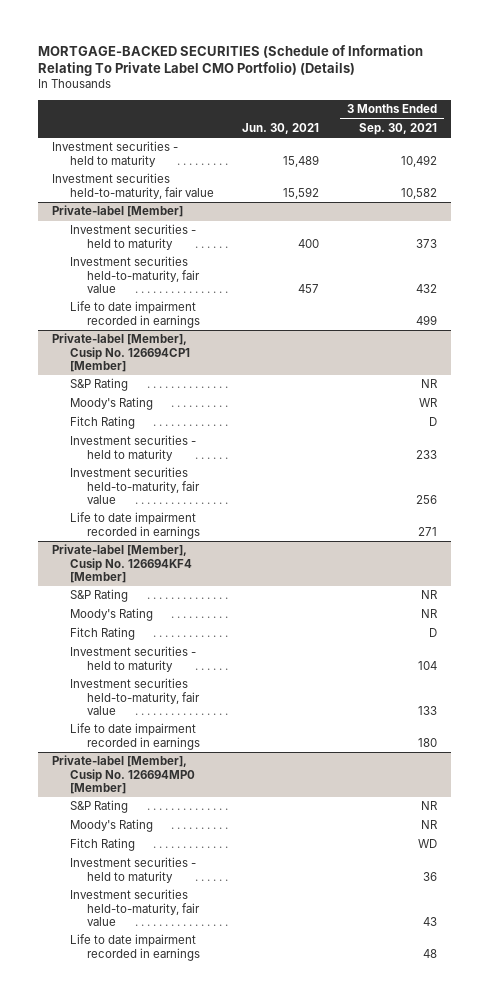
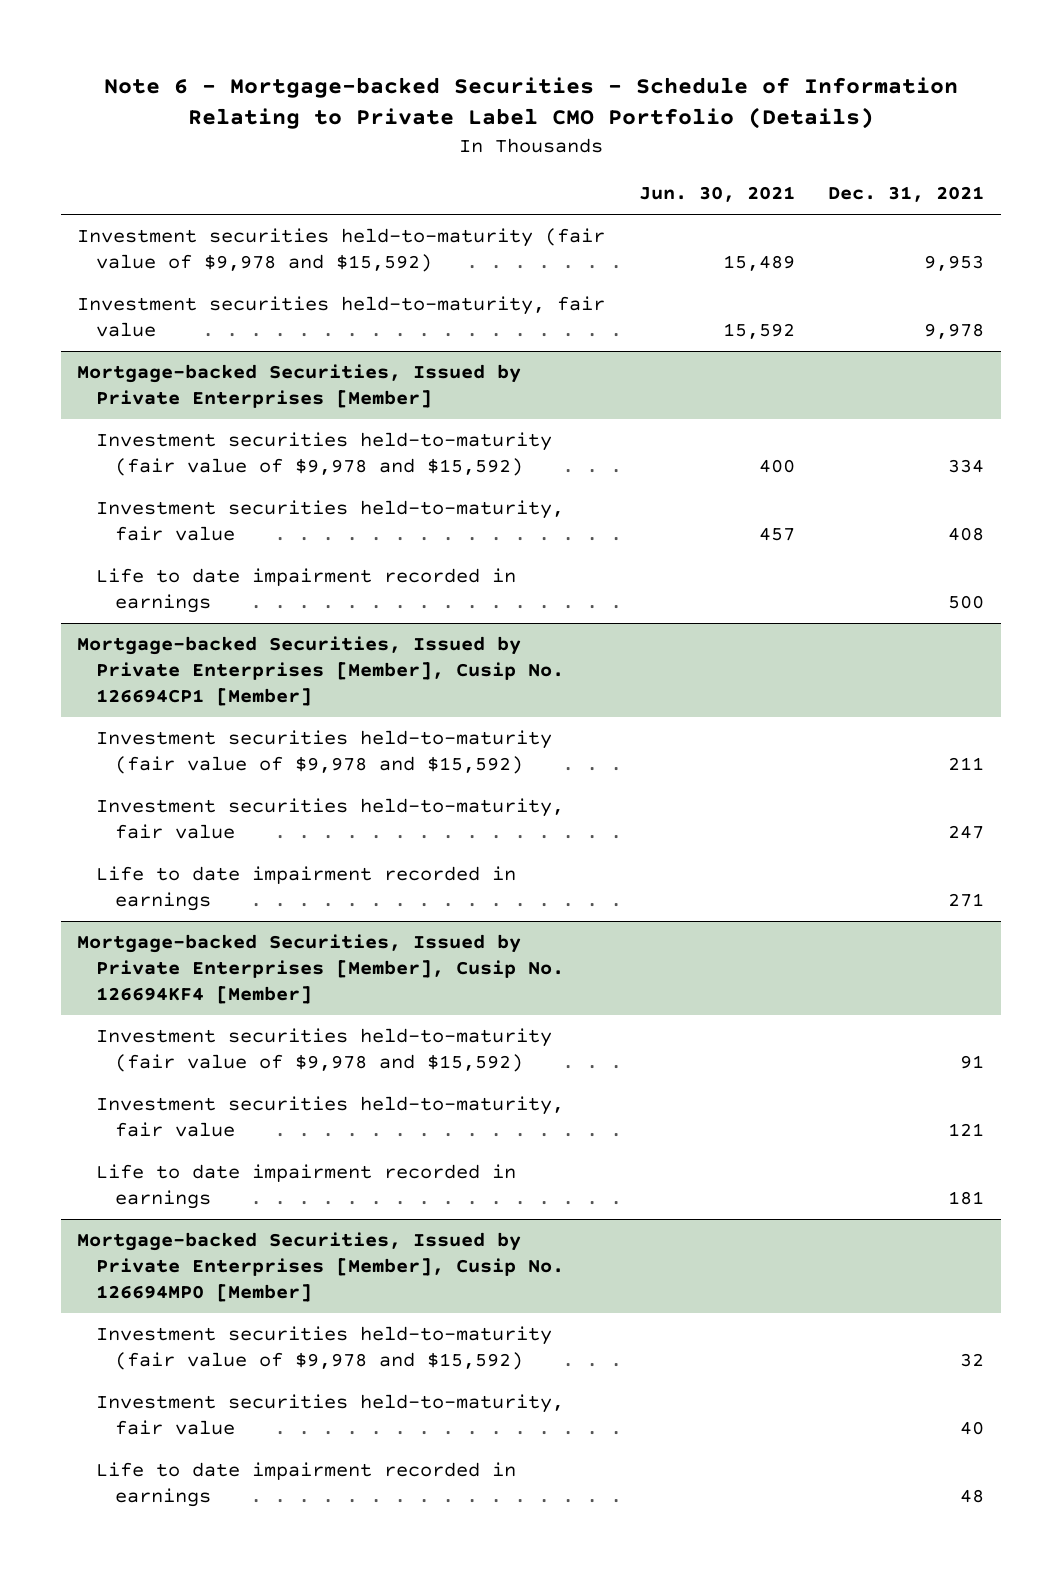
- MORTGAGE-BACKED SECURITIES (Schedule of Information Relating To Private Label CMO Portfolio) (Details)
+ Note 6 - Mortgage-backed Securities - Schedule of Information Relating to Private Label CMO Portfolio (Details)
- | Jun. 30, 2021 | 3 Months Ended Sep. 30, 2021
+ | Jun. 30, 2021 | Dec. 31, 2021
- Investment securities - held to maturity | 15,489 | 10,492
+ Investment securities held-to-maturity (fair value of $9,978 and $15,592) | 15,489 | 9,953
- Private-label [Member]
- Investment securities - held to maturity | 400 | 373
+ Mortgage-backed Securities, Issued by Private Enterprises [Member]
+ Investment securities held-to-maturity (fair value of $9,978 and $15,592) | 400 | 334
- Private-label [Member], Cusip No. 126694CP1 [Member]
- S&P Rating | | NR
- Moody's Rating | | WR
- Fitch Rating | | D
- Investment securities - held to maturity | | 233
- Investment securities held-to-maturity, fair value | | 256
- Life to date impairment recorded in earnings | | 271
- Private-label [Member], Cusip No. 126694KF4 [Member]
- S&P Rating | | NR
- Moody's Rating | | NR
- Fitch Rating | | D
- Investment securities - held to maturity | | 104
- Investment securities held-to-maturity, fair value | | 133
- Life to date impairment recorded in earnings | | 180
- Private-label [Member], Cusip No. 126694MP0 [Member]
- S&P Rating | | NR
- Moody's Rating | | NR
- Fitch Rating | | WD
- Investment securities - held to maturity | | 36
- Investment securities held-to-maturity, fair value | | 43
- Life to date impairment recorded in earnings | | 48
+ Mortgage-backed Securities, Issued by Private Enterprises [Member], Cusip No. 126694CP1 [Member]
+ Investment securities held-to-maturity (fair value of $9,978 and $15,592) | | 211
+ Investment securities held-to-maturity, fair value | | 247
+ Life to date impairment recorded in earnings | | 271
+ Mortgage-backed Securities, Issued by Private Enterprises [Member], Cusip No. 126694KF4 [Member]
+ Investment securities held-to-maturity (fair value of $9,978 and $15,592) | | 91
+ Investment securities held-to-maturity, fair value | | 121
+ Life to date impairment recorded in earnings | | 181
+ Mortgage-backed Securities, Issued by Private Enterprises [Member], Cusip No. 126694MP0 [Member]
+ Investment securities held-to-maturity (fair value of $9,978 and $15,592) | | 32
+ Investment securities held-to-maturity, fair value | | 40
+ Life to date impairment recorded in earnings | | 48

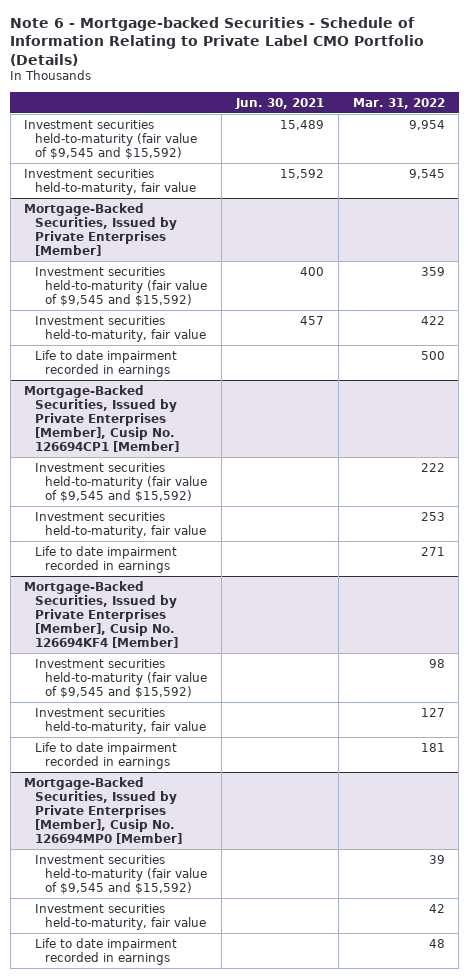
- | Jun. 30, 2021 | Dec. 31, 2021
+ | Jun. 30, 2021 | Mar. 31, 2022
- Investment securities held-to-maturity (fair value of $9,978 and $15,592) | 15,489 | 9,953
+ Investment securities held-to-maturity (fair value of $9,545 and $15,592) | 15,489 | 9,954
- Mortgage-backed Securities, Issued by Private Enterprises [Member]
- Investment securities held-to-maturity (fair value of $9,978 and $15,592) | 400 | 334
+ Mortgage-Backed Securities, Issued by Private Enterprises [Member]
+ Investment securities held-to-maturity (fair value of $9,545 and $15,592) | 400 | 359
- Mortgage-backed Securities, Issued by Private Enterprises [Member], Cusip No. 126694CP1 [Member]
- Investment securities held-to-maturity (fair value of $9,978 and $15,592) | | 211
+ Mortgage-Backed Securities, Issued by Private Enterprises [Member], Cusip No. 126694CP1 [Member]
+ Investment securities held-to-maturity (fair value of $9,545 and $15,592) | | 222
- Mortgage-backed Securities, Issued by Private Enterprises [Member], Cusip No. 126694KF4 [Member]
- Investment securities held-to-maturity (fair value of $9,978 and $15,592) | | 91
+ Mortgage-Backed Securities, Issued by Private Enterprises [Member], Cusip No. 126694KF4 [Member]
+ Investment securities held-to-maturity (fair value of $9,545 and $15,592) | | 98
- Mortgage-backed Securities, Issued by Private Enterprises [Member], Cusip No. 126694MP0 [Member]
- Investment securities held-to-maturity (fair value of $9,978 and $15,592) | | 32
+ Mortgage-Backed Securities, Issued by Private Enterprises [Member], Cusip No. 126694MP0 [Member]
+ Investment securities held-to-maturity (fair value of $9,545 and $15,592) | | 39

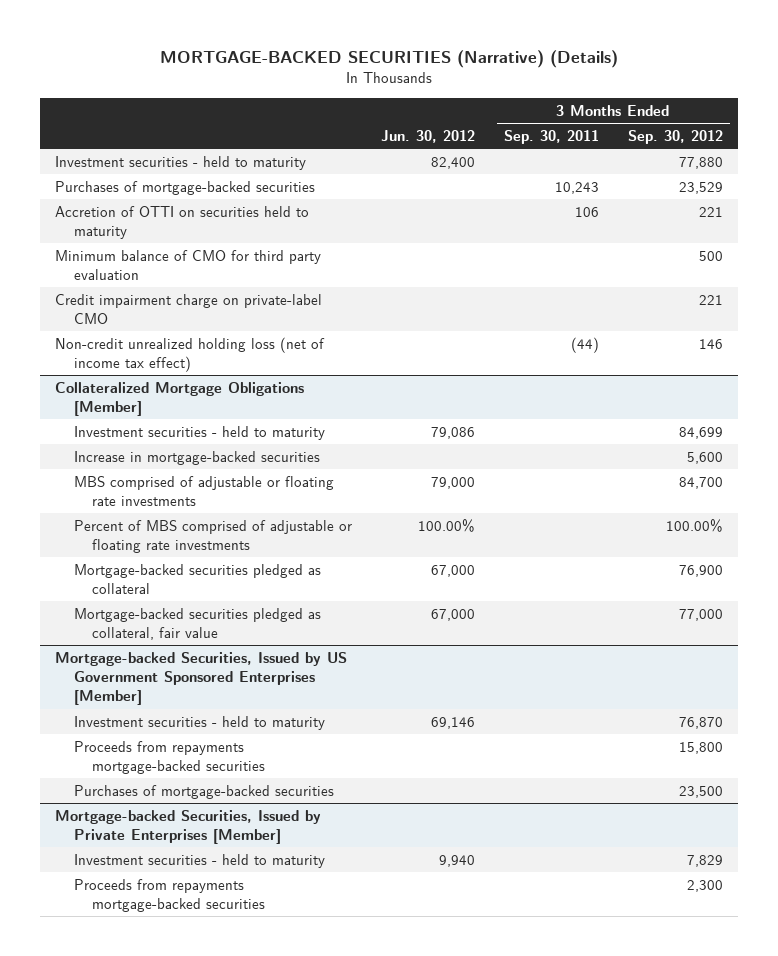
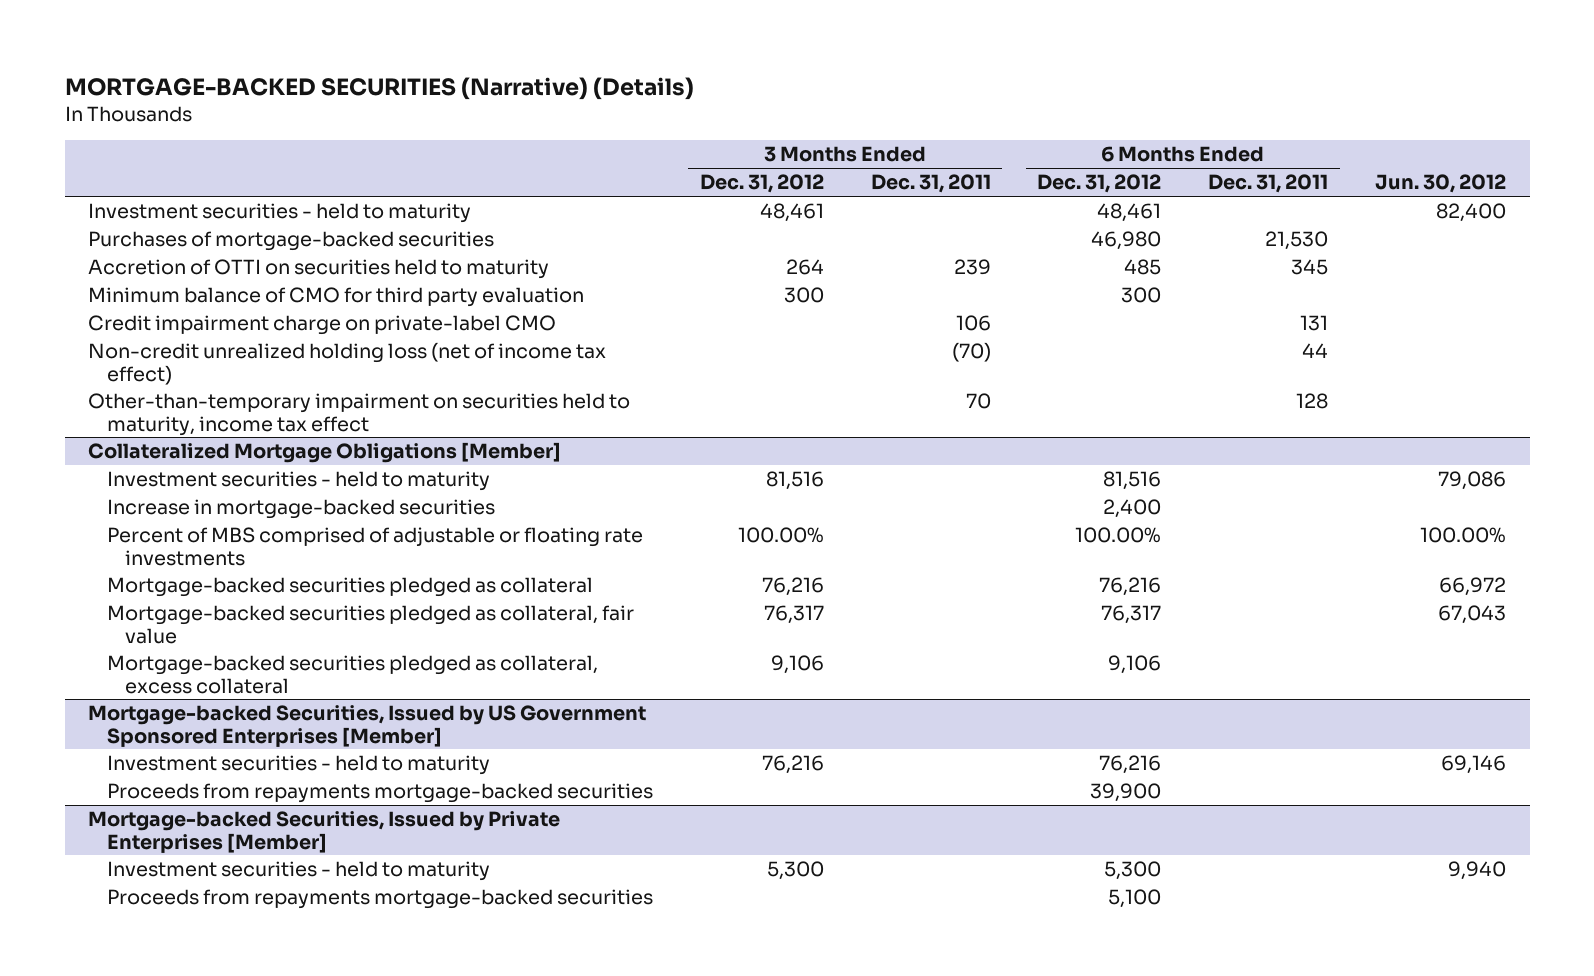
- | Jun. 30, 2012 | 3 Months Ended Sep. 30, 2011 | 3 Months Ended Sep. 30, 2012
+ | 3 Months Ended Dec. 31, 2012 | 3 Months Ended Dec. 31, 2011 | 6 Months Ended Dec. 31, 2012 | 6 Months Ended Dec. 31, 2011 | Jun. 30, 2012
+ Other-than-temporary impairment on securities held to maturity, income tax effect | | 70 | | 128 |
@ Collateralized Mortgage Obligations [Member]
- MBS comprised of adjustable or floating rate investments | 79,000 | | 84,700
- Mortgage-backed securities pledged as collateral | 67,000 | | 76,900
- Mortgage-backed securities pledged as collateral, fair value | 67,000 | | 77,000
+ Mortgage-backed securities pledged as collateral | 76,216 | | 76,216 | | 66,972
+ Mortgage-backed securities pledged as collateral, fair value | 76,317 | | 76,317 | | 67,043
+ Mortgage-backed securities pledged as collateral, excess collateral | 9,106 | | 9,106 | |
@ Mortgage-backed Securities, Issued by US Government Sponsored Enterprises [Member]
- Purchases of mortgage-backed securities | | | 23,500

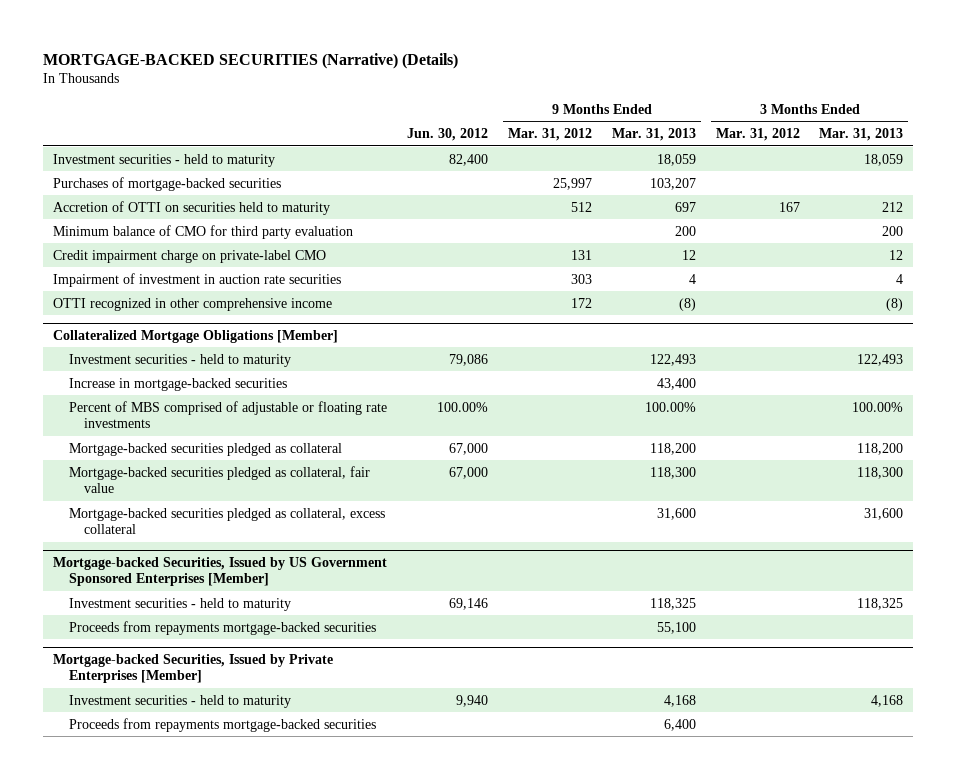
- | 3 Months Ended Dec. 31, 2012 | 3 Months Ended Dec. 31, 2011 | 6 Months Ended Dec. 31, 2012 | 6 Months Ended Dec. 31, 2011 | Jun. 30, 2012
+ | Jun. 30, 2012 | 9 Months Ended Mar. 31, 2012 | 9 Months Ended Mar. 31, 2013 | 3 Months Ended Mar. 31, 2012 | 3 Months Ended Mar. 31, 2013
- Non-credit unrealized holding loss (net of income tax effect) | | (70) | | 44 |
- Other-than-temporary impairment on securities held to maturity, income tax effect | | 70 | | 128 |
+ Impairment of investment in auction rate securities | | 303 | 4 | | 4
+ OTTI recognized in other comprehensive income | | 172 | (8) | | (8)
@ Collateralized Mortgage Obligations [Member]
- Mortgage-backed securities pledged as collateral | 76,216 | | 76,216 | | 66,972
- Mortgage-backed securities pledged as collateral, fair value | 76,317 | | 76,317 | | 67,043
+ Mortgage-backed securities pledged as collateral | 67,000 | | 118,200 | | 118,200
+ Mortgage-backed securities pledged as collateral, fair value | 67,000 | | 118,300 | | 118,300

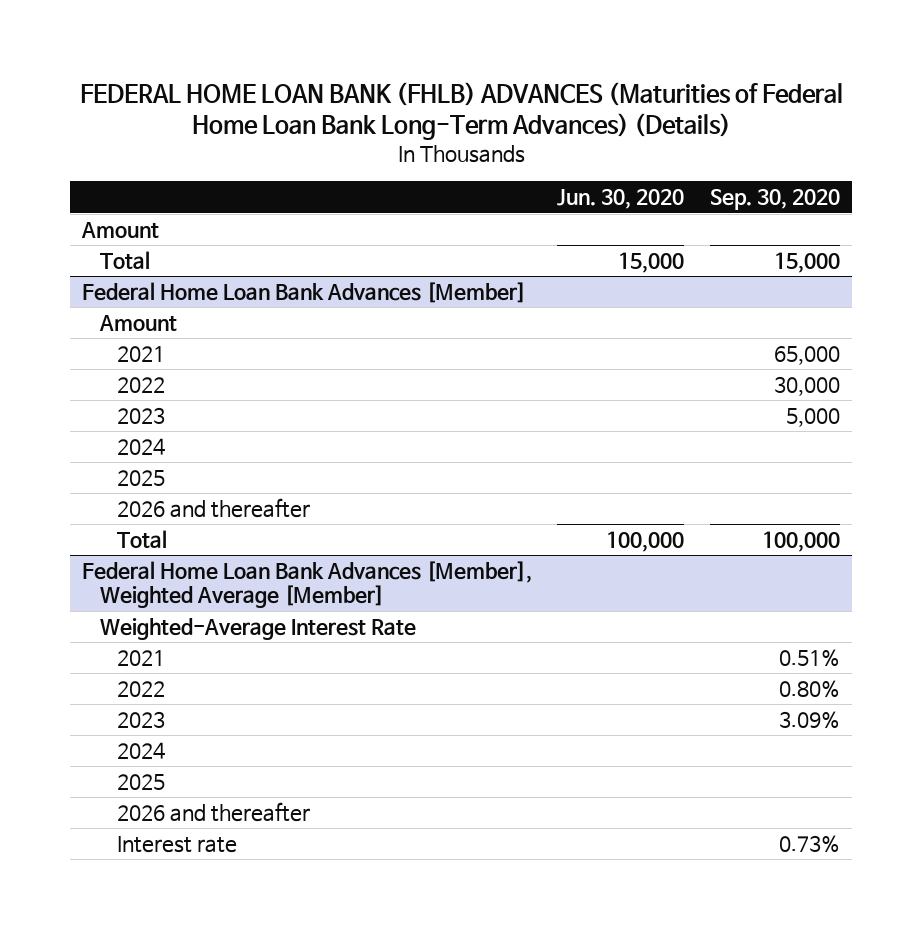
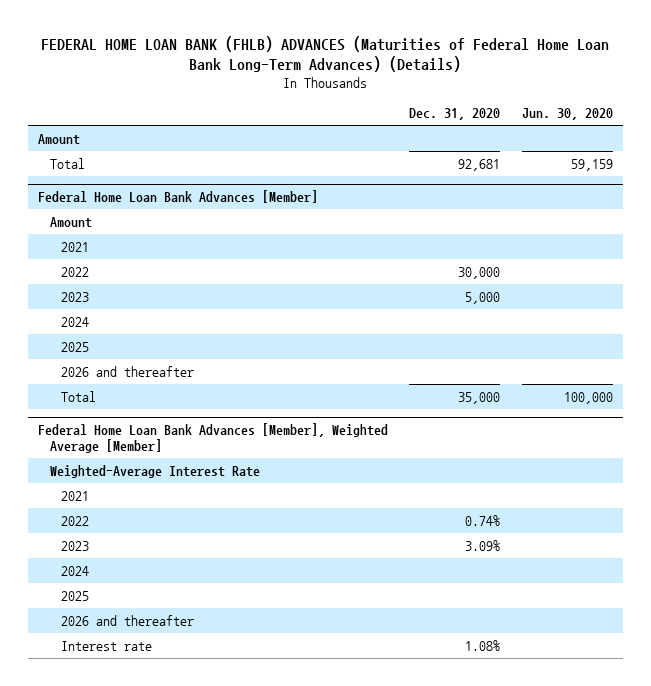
- | Jun. 30, 2020 | Sep. 30, 2020
+ | Dec. 31, 2020 | Jun. 30, 2020
- Total | 15,000 | 15,000
+ Total | 92,681 | 59,159

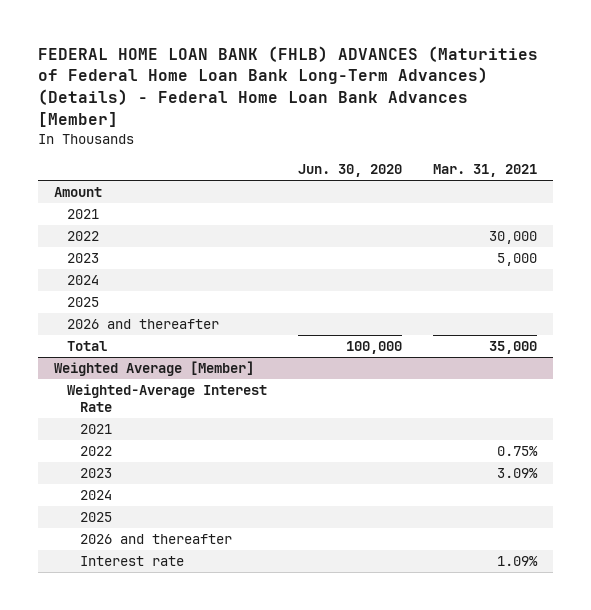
- FEDERAL HOME LOAN BANK (FHLB) ADVANCES (Maturities of Federal Home Loan Bank Long-Term Advances) (Details)
+ FEDERAL HOME LOAN BANK (FHLB) ADVANCES (Maturities of Federal Home Loan Bank Long-Term Advances) (Details) - Federal Home Loan Bank Advances [Member]
- | Dec. 31, 2020 | Jun. 30, 2020
+ | Jun. 30, 2020 | Mar. 31, 2021
- Total | 92,681 | 59,159
- Federal Home Loan Bank Advances [Member]
- Amount
+ 2021
+ 2022 | | 30,000
+ 2023 | | 5,000
+ 2024
+ 2025
+ 2026 and thereafter
+ Total | 100,000 | 35,000
+ Weighted Average [Member]
+ Weighted-Average Interest Rate
- Total | 35,000 | 100,000
- Federal Home Loan Bank Advances [Member], Weighted Average [Member]
- Weighted-Average Interest Rate
- 2021
- 2022 | 0.74% |
- 2023 | 3.09% |
- 2024
- 2025
- 2026 and thereafter
- Interest rate | 1.08% |
+ Interest rate | | 1.09%

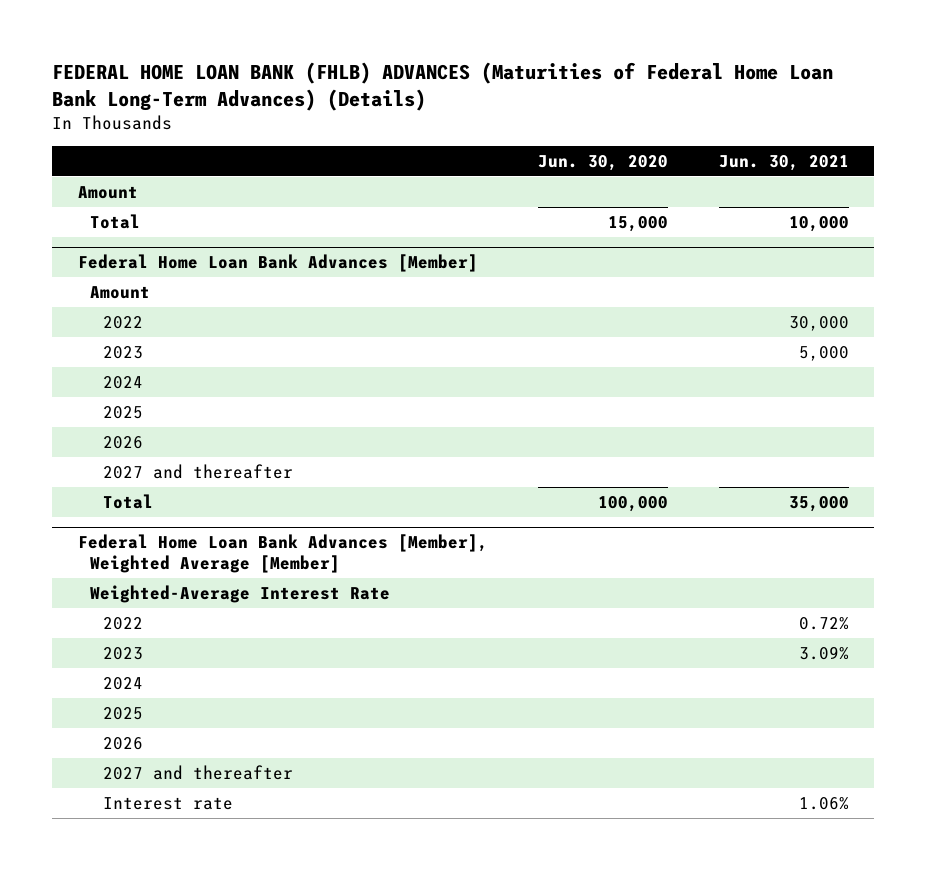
- FEDERAL HOME LOAN BANK (FHLB) ADVANCES (Maturities of Federal Home Loan Bank Long-Term Advances) (Details) - Federal Home Loan Bank Advances [Member]
+ FEDERAL HOME LOAN BANK (FHLB) ADVANCES (Maturities of Federal Home Loan Bank Long-Term Advances) (Details)
- | Jun. 30, 2020 | Mar. 31, 2021
+ | Jun. 30, 2020 | Jun. 30, 2021
- 2021
- 2022 | | 30,000
- 2023 | | 5,000
- 2024
- 2025
- 2026 and thereafter
- Total | 100,000 | 35,000
- Weighted Average [Member]
- Weighted-Average Interest Rate
- 2021
+ Total | 15,000 | 10,000
+ Federal Home Loan Bank Advances [Member]
+ Amount
- 2026 and thereafter
- Interest rate | | 1.09%
+ 2026
+ 2027 and thereafter
+ Total | 100,000 | 35,000
+ Federal Home Loan Bank Advances [Member], Weighted Average [Member]
+ Weighted-Average Interest Rate
+ 2022 | | 0.72%
+ 2023 | | 3.09%
+ 2024
+ 2025
+ 2026
+ 2027 and thereafter
+ Interest rate | | 1.06%

